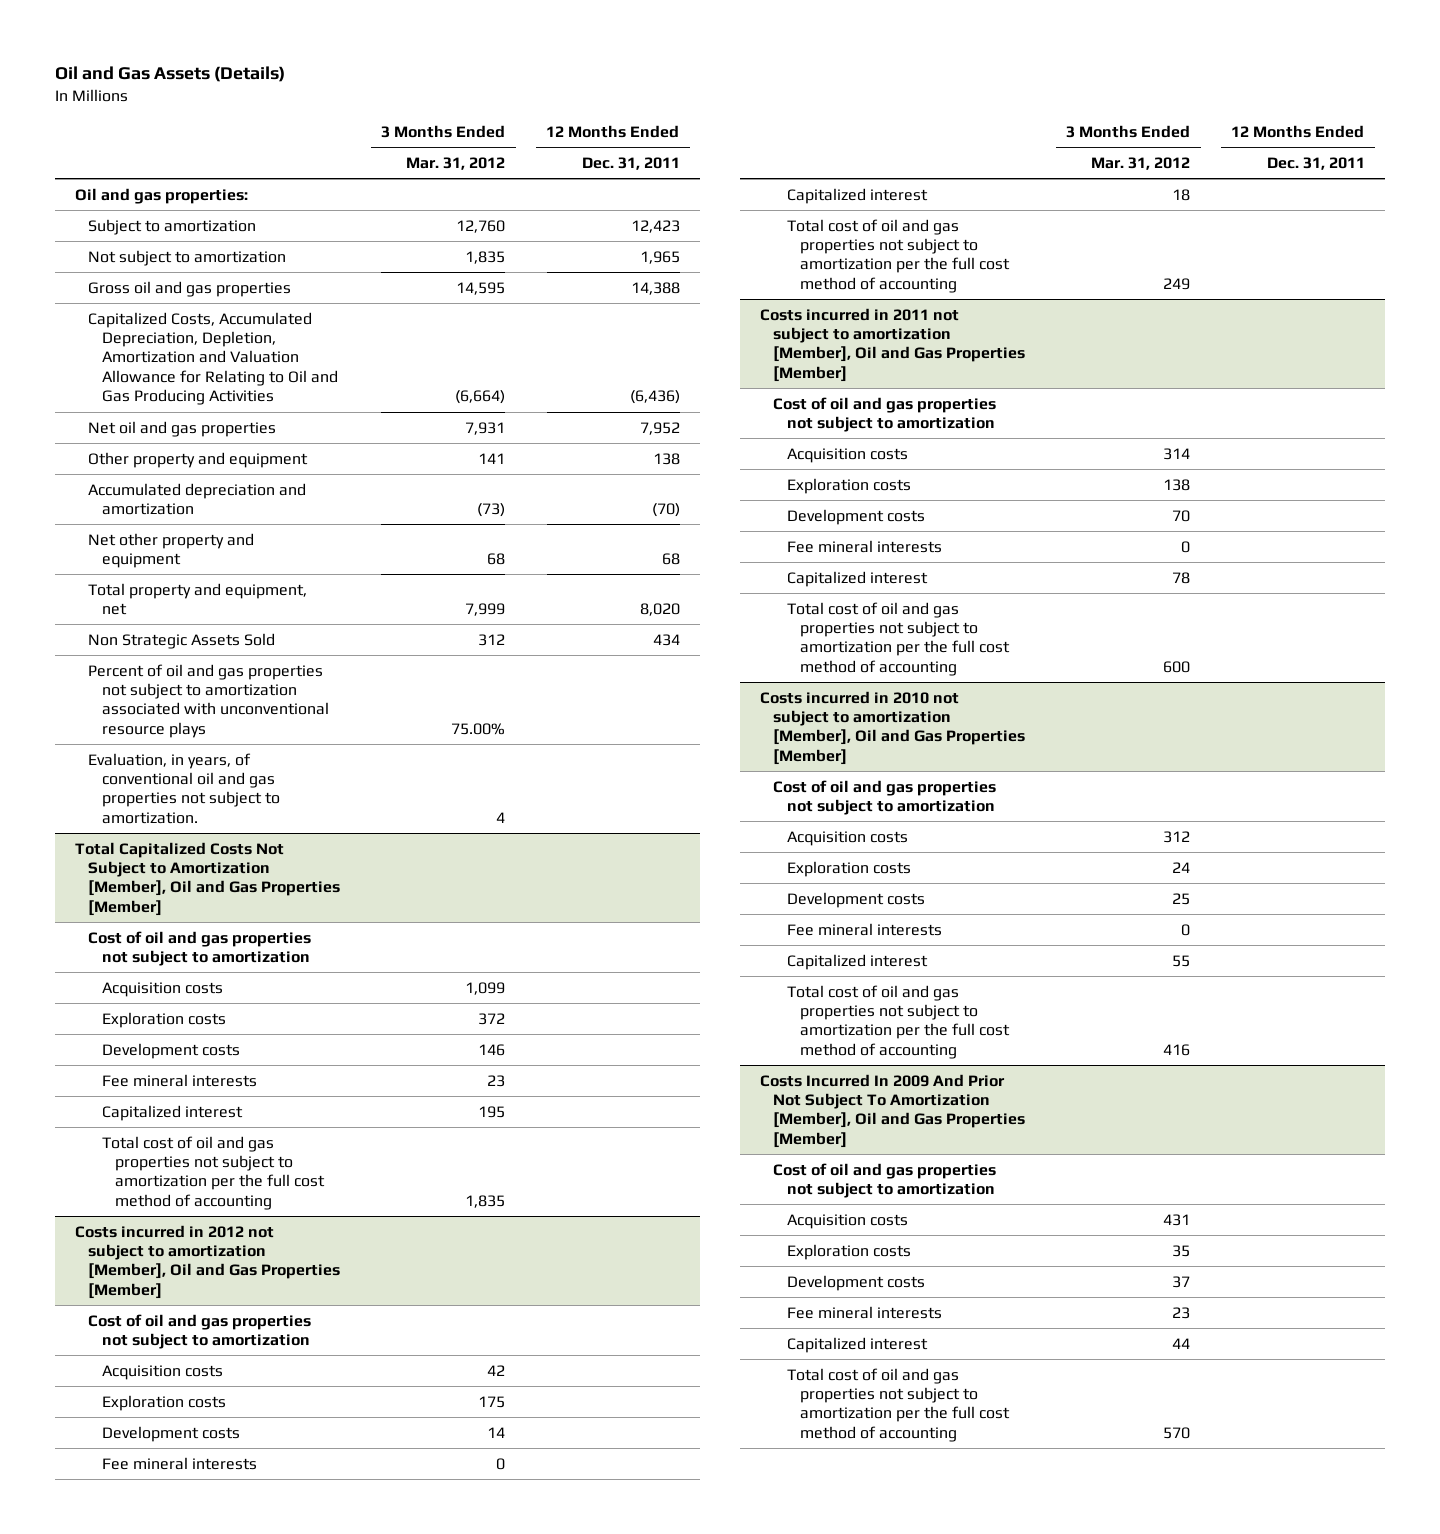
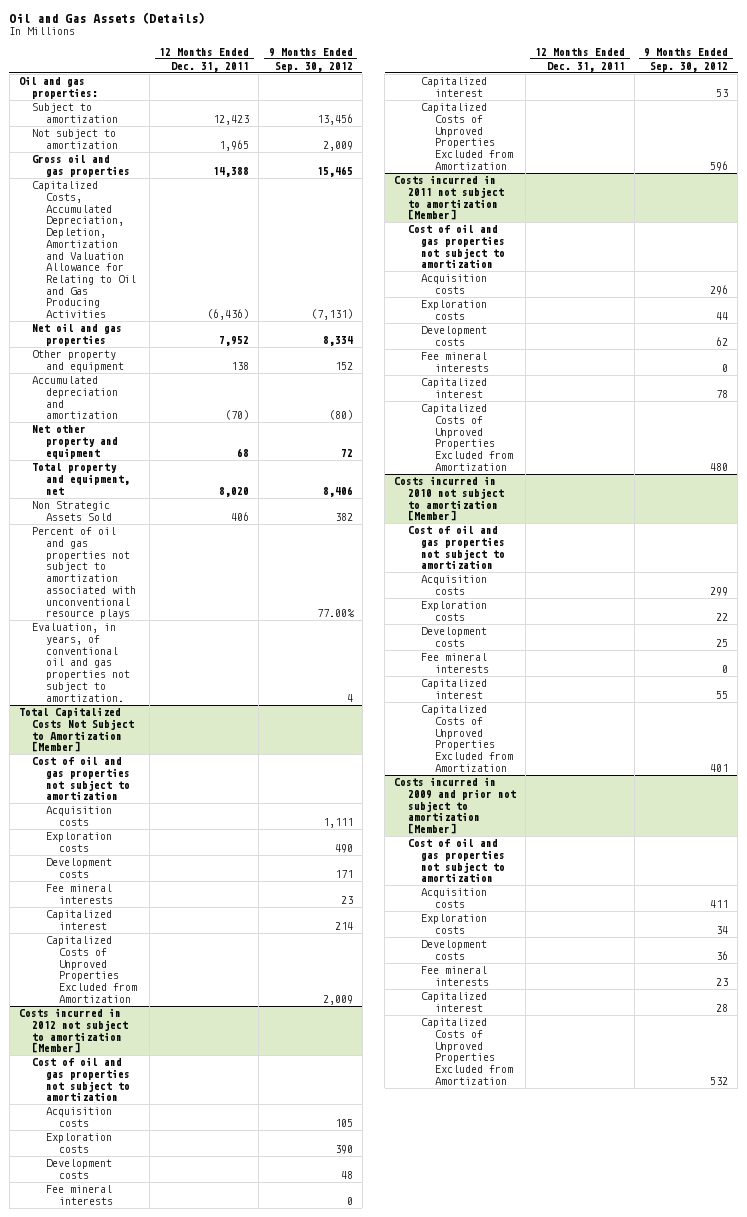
- | 3 Months Ended Mar. 31, 2012 | 12 Months Ended Dec. 31, 2011
+ | 12 Months Ended Dec. 31, 2011 | 9 Months Ended Sep. 30, 2012
- Non Strategic Assets Sold | 312 | 434
+ Non Strategic Assets Sold | 406 | 382
- Total Capitalized Costs Not Subject to Amortization [Member], Oil and Gas Properties [Member]
+ Total Capitalized Costs Not Subject to Amortization [Member]
- Total cost of oil and gas properties not subject to amortization per the full cost method of accounting | 1,835 |
- Costs incurred in 2012 not subject to amortization [Member], Oil and Gas Properties [Member]
+ Capitalized Costs of Unproved Properties Excluded from Amortization | | 2,009
+ Costs incurred in 2012 not subject to amortization [Member]
- Total cost of oil and gas properties not subject to amortization per the full cost method of accounting | 249 |
- Costs incurred in 2011 not subject to amortization [Member], Oil and Gas Properties [Member]
+ Capitalized Costs of Unproved Properties Excluded from Amortization | | 596
+ Costs incurred in 2011 not subject to amortization [Member]
- Total cost of oil and gas properties not subject to amortization per the full cost method of accounting | 600 |
- Costs incurred in 2010 not subject to amortization [Member], Oil and Gas Properties [Member]
+ Capitalized Costs of Unproved Properties Excluded from Amortization | | 480
+ Costs incurred in 2010 not subject to amortization [Member]
- Total cost of oil and gas properties not subject to amortization per the full cost method of accounting | 416 |
- Costs Incurred In 2009 And Prior Not Subject To Amortization [Member], Oil and Gas Properties [Member]
+ Capitalized Costs of Unproved Properties Excluded from Amortization | | 401
+ Costs incurred in 2009 and prior not subject to amortization [Member]
- Total cost of oil and gas properties not subject to amortization per the full cost method of accounting | 570 |
+ Capitalized Costs of Unproved Properties Excluded from Amortization | | 532

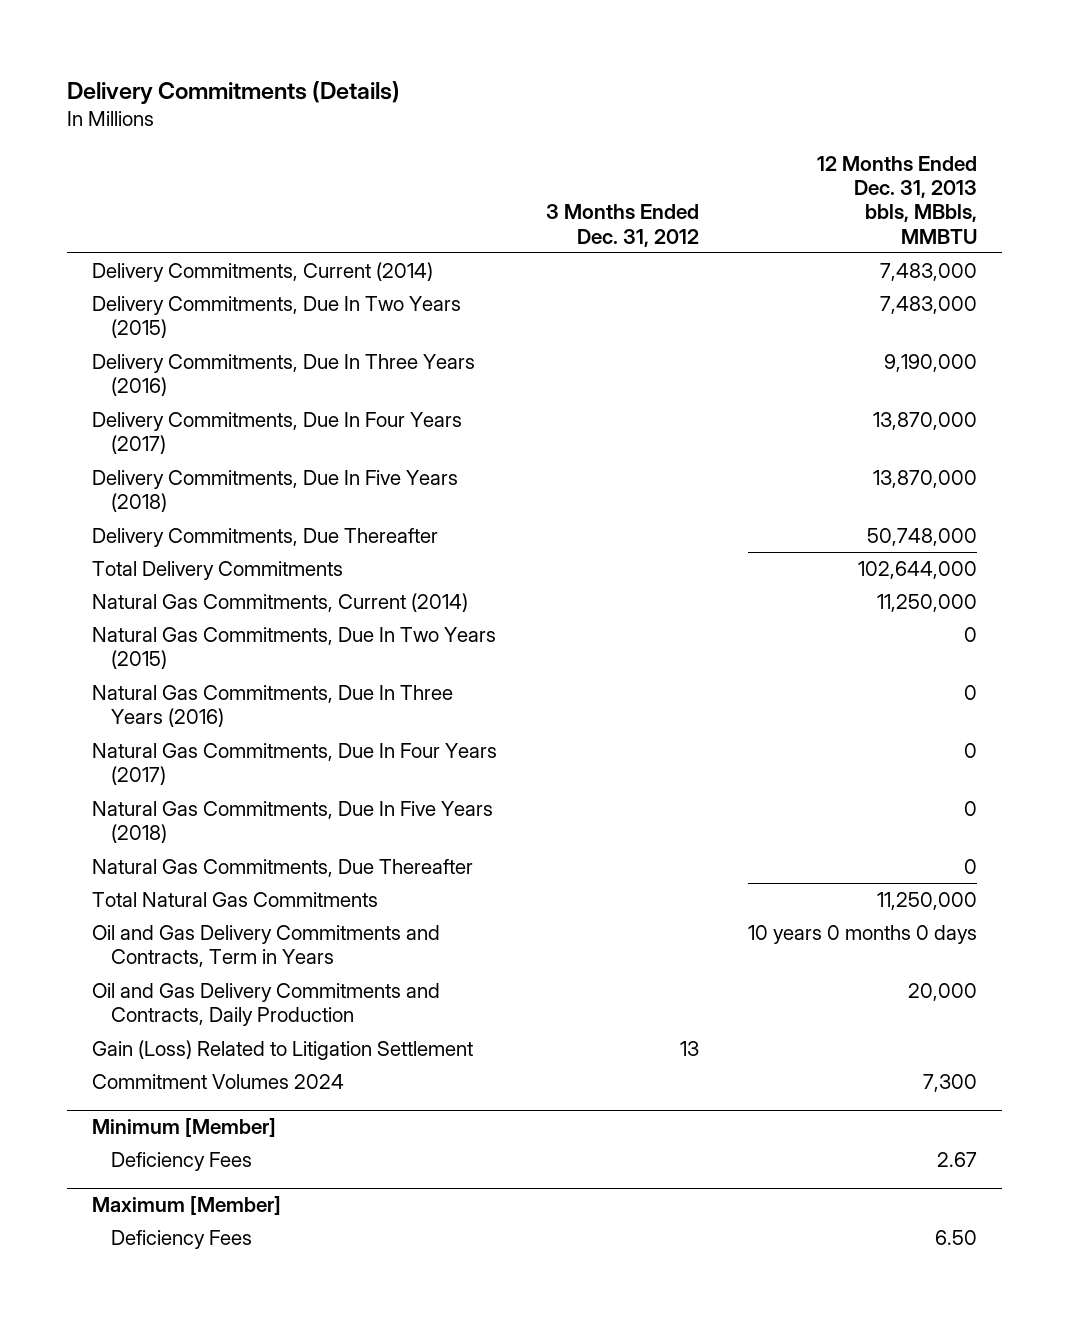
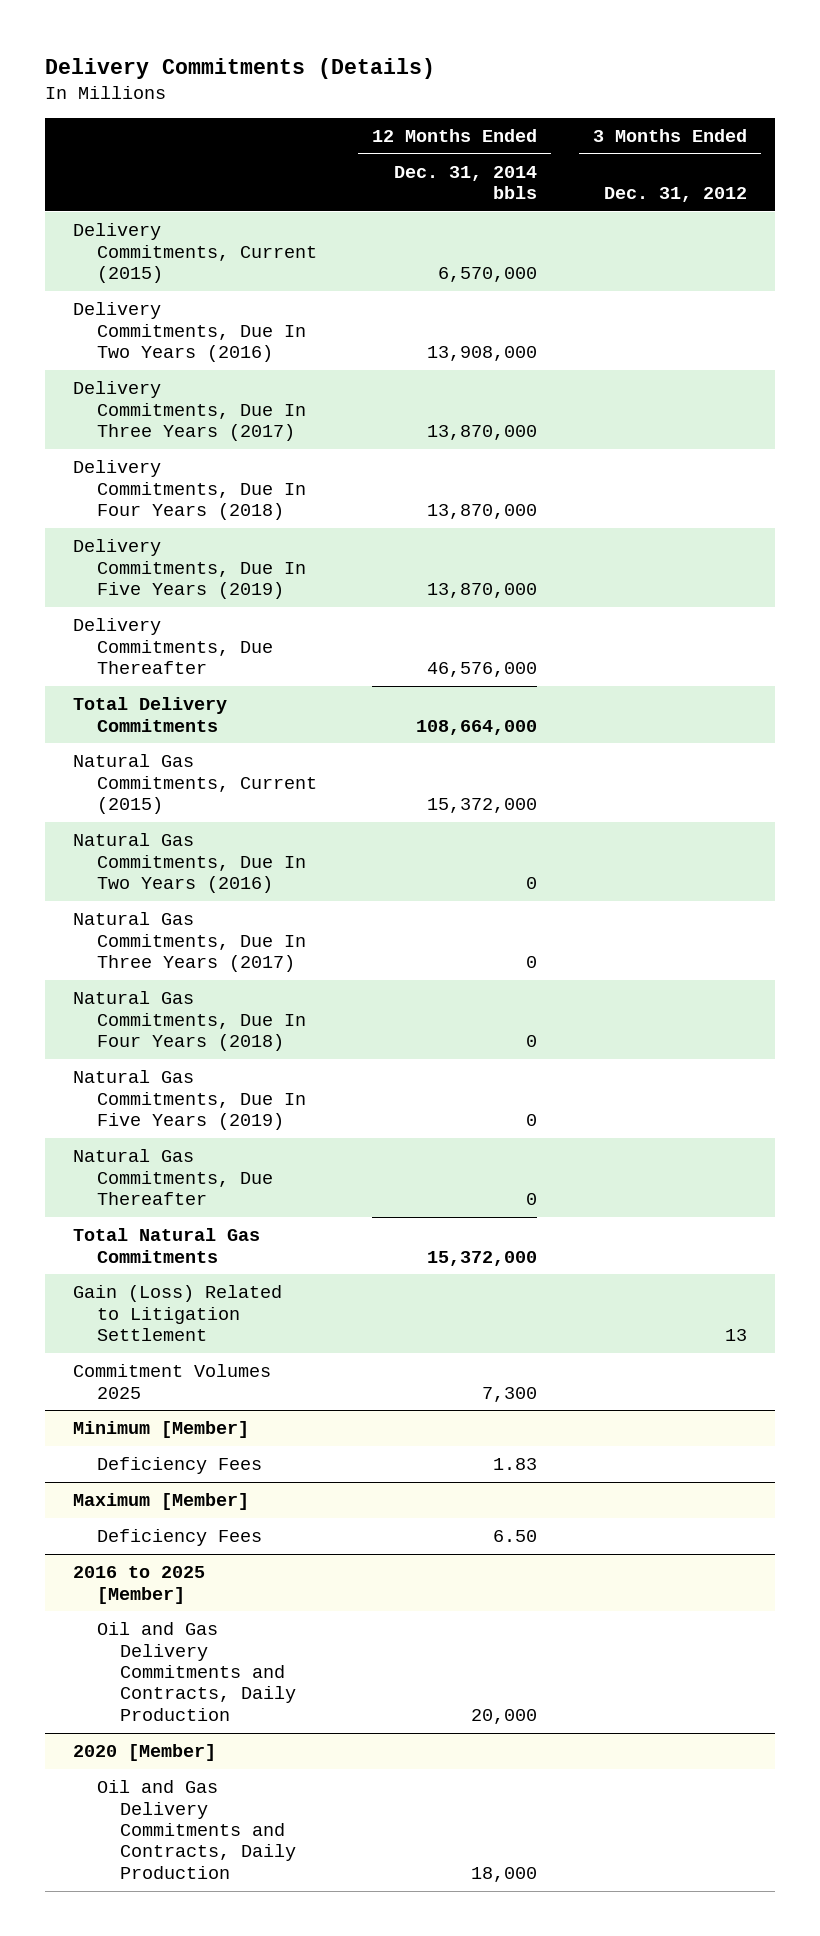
- | 3 Months Ended Dec. 31, 2012 | 12 Months Ended Dec. 31, 2013 bbls, MBbls, MMBTU
+ | 12 Months Ended Dec. 31, 2014 bbls | 3 Months Ended Dec. 31, 2012
- Delivery Commitments, Current (2014) | | 7,483,000
- Delivery Commitments, Due In Two Years (2015) | | 7,483,000
- Delivery Commitments, Due In Three Years (2016) | | 9,190,000
- Delivery Commitments, Due In Four Years (2017) | | 13,870,000
- Delivery Commitments, Due In Five Years (2018) | | 13,870,000
+ Delivery Commitments, Current (2015) | 6,570,000 |
+ Delivery Commitments, Due In Two Years (2016) | 13,908,000 |
+ Delivery Commitments, Due In Three Years (2017) | 13,870,000 |
+ Delivery Commitments, Due In Four Years (2018) | 13,870,000 |
+ Delivery Commitments, Due In Five Years (2019) | 13,870,000 |
- Natural Gas Commitments, Current (2014) | | 11,250,000
- Natural Gas Commitments, Due In Two Years (2015) | | 0
- Natural Gas Commitments, Due In Three Years (2016) | | 0
- Natural Gas Commitments, Due In Four Years (2017) | | 0
- Natural Gas Commitments, Due In Five Years (2018) | | 0
+ Natural Gas Commitments, Current (2015) | 15,372,000 |
+ Natural Gas Commitments, Due In Two Years (2016) | 0 |
+ Natural Gas Commitments, Due In Three Years (2017) | 0 |
+ Natural Gas Commitments, Due In Four Years (2018) | 0 |
+ Natural Gas Commitments, Due In Five Years (2019) | 0 |
- Oil and Gas Delivery Commitments and Contracts, Term in Years | | 10 years 0 months 0 days
- Oil and Gas Delivery Commitments and Contracts, Daily Production | | 20,000
- Commitment Volumes 2024 | | 7,300
+ Commitment Volumes 2025 | 7,300 |
+ 2016 to 2025 [Member]
+ Oil and Gas Delivery Commitments and Contracts, Daily Production | 20,000 |
+ 2020 [Member]
+ Oil and Gas Delivery Commitments and Contracts, Daily Production | 18,000 |

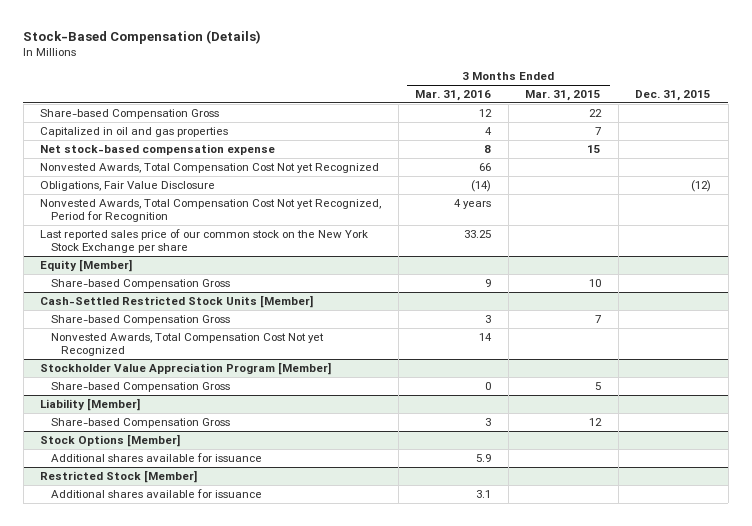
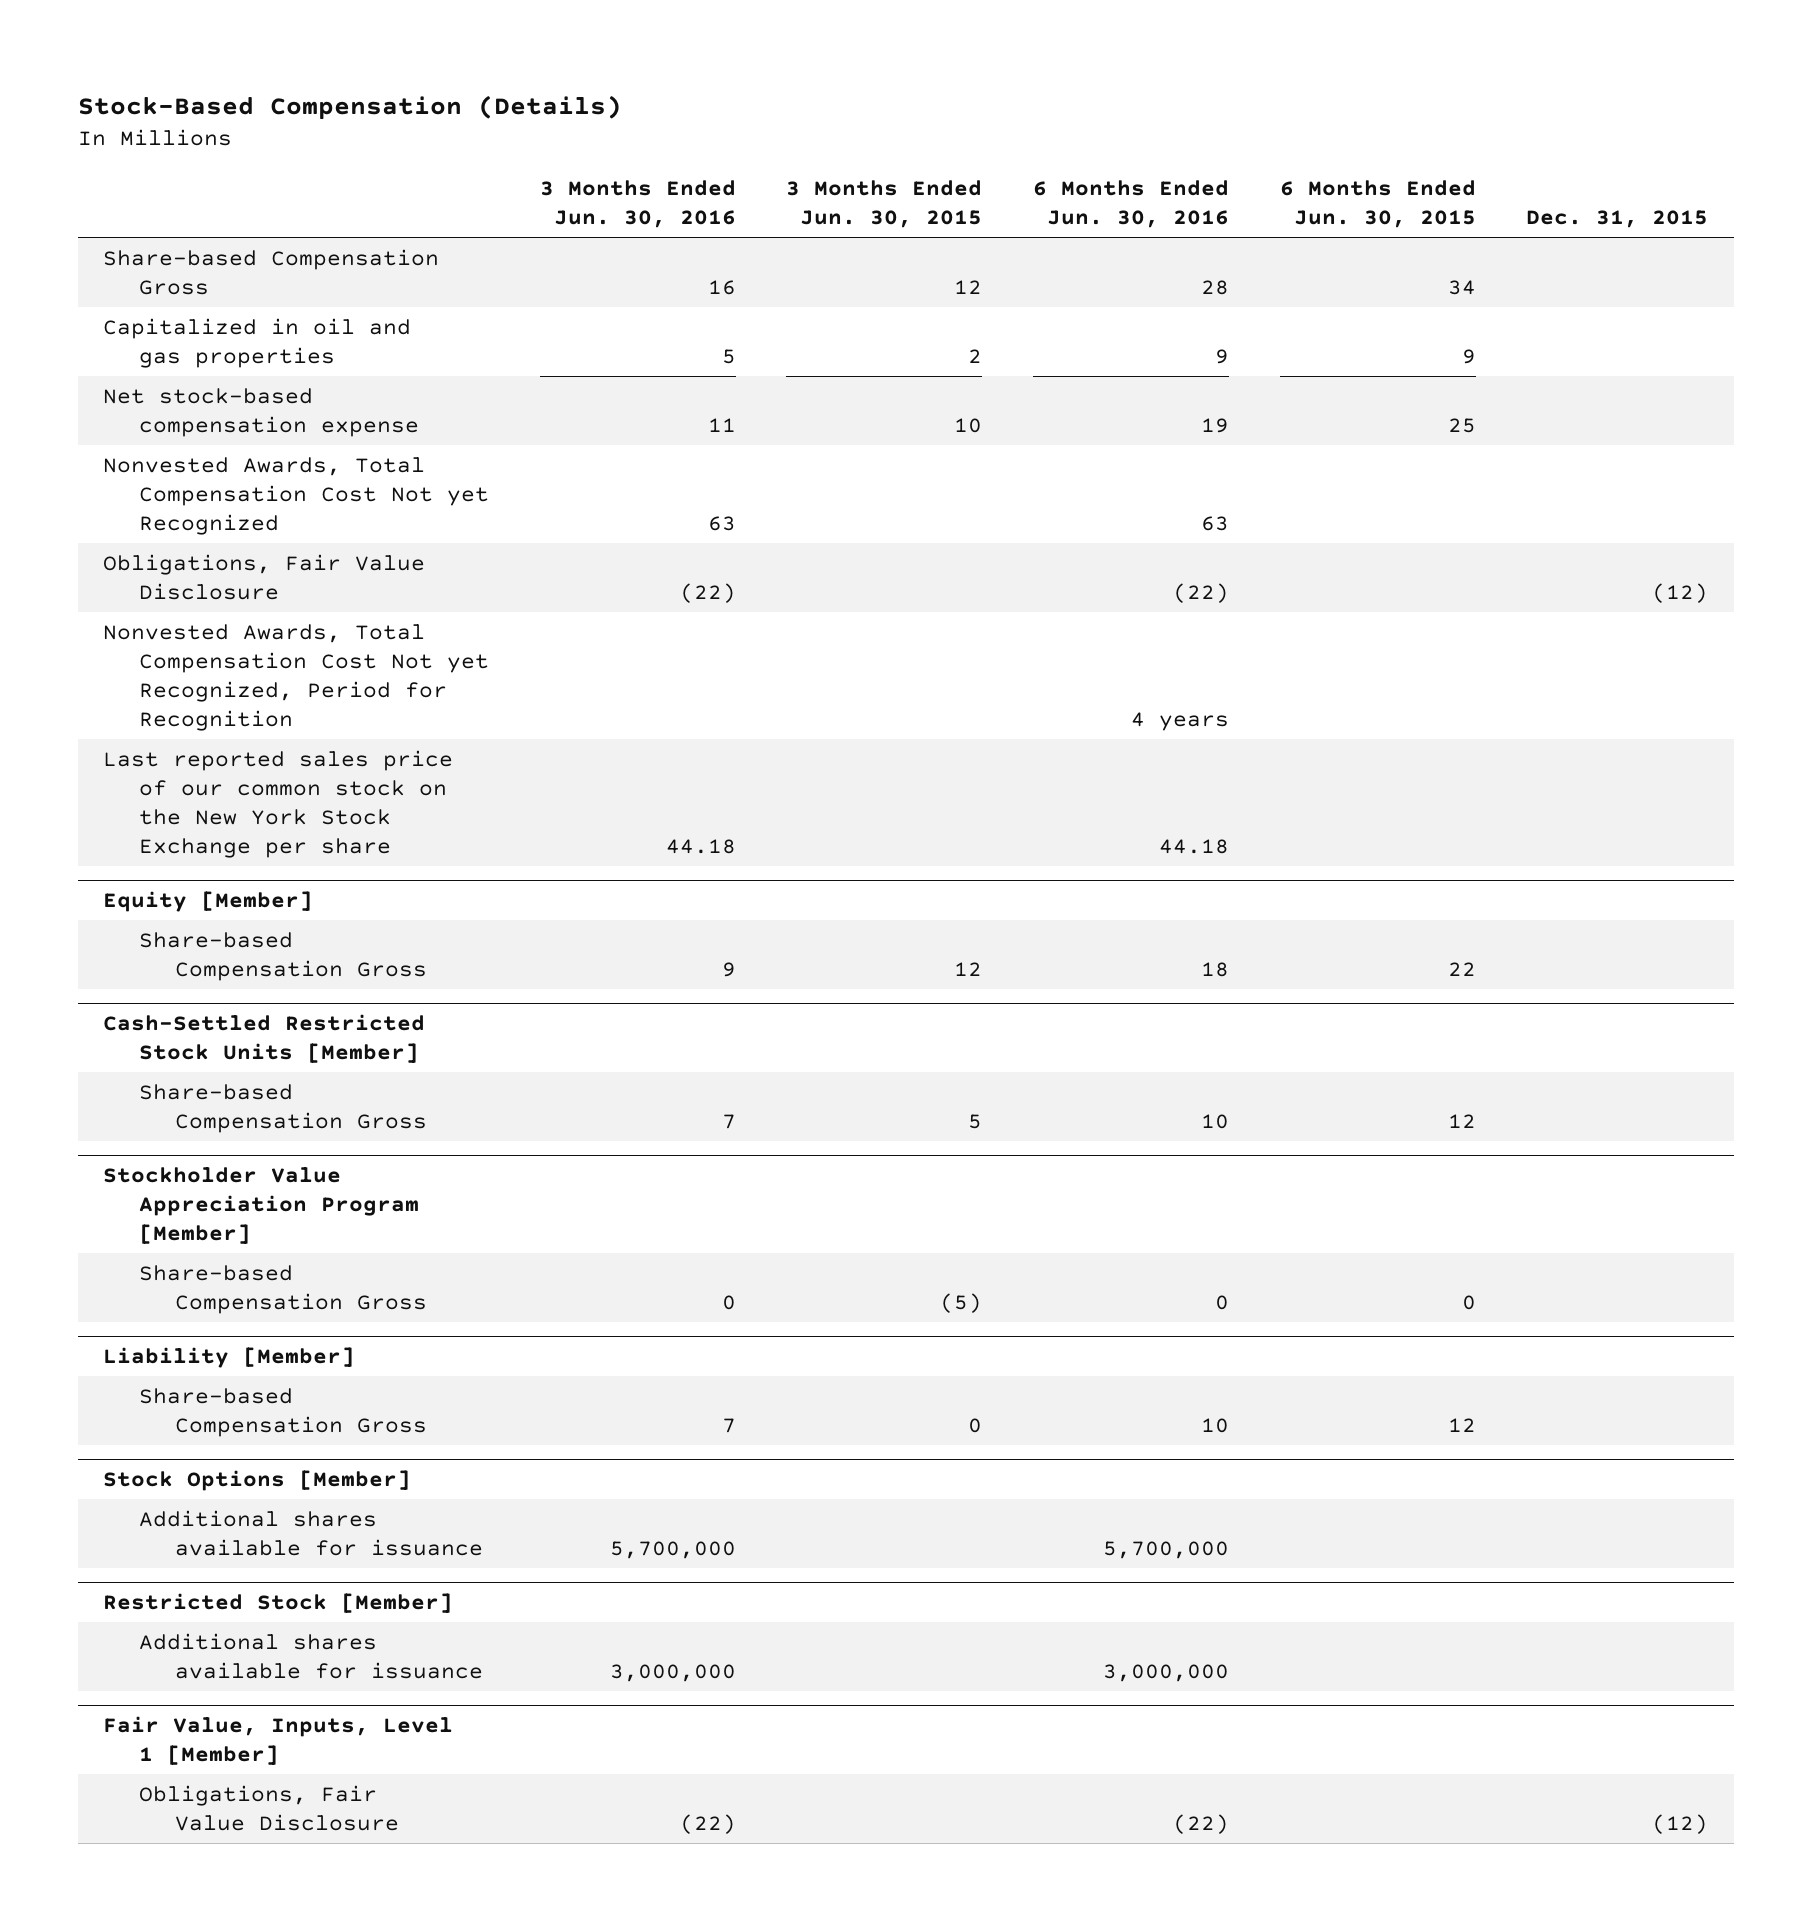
- | 3 Months Ended Mar. 31, 2016 | 3 Months Ended Mar. 31, 2015 | Dec. 31, 2015
+ | 3 Months Ended Jun. 30, 2016 | 3 Months Ended Jun. 30, 2015 | 6 Months Ended Jun. 30, 2016 | 6 Months Ended Jun. 30, 2015 | Dec. 31, 2015
@ Cash-Settled Restricted Stock Units [Member]
- Nonvested Awards, Total Compensation Cost Not yet Recognized | 14 | |
+ Fair Value, Inputs, Level 1 [Member]
+ Obligations, Fair Value Disclosure | (22) | | (22) | | (12)

